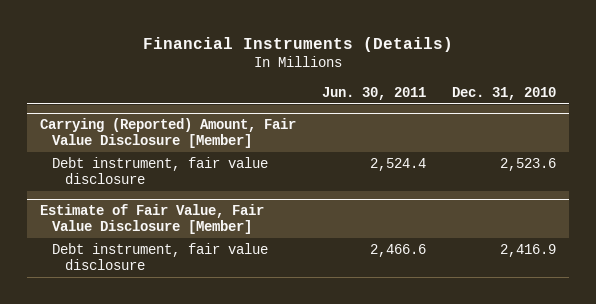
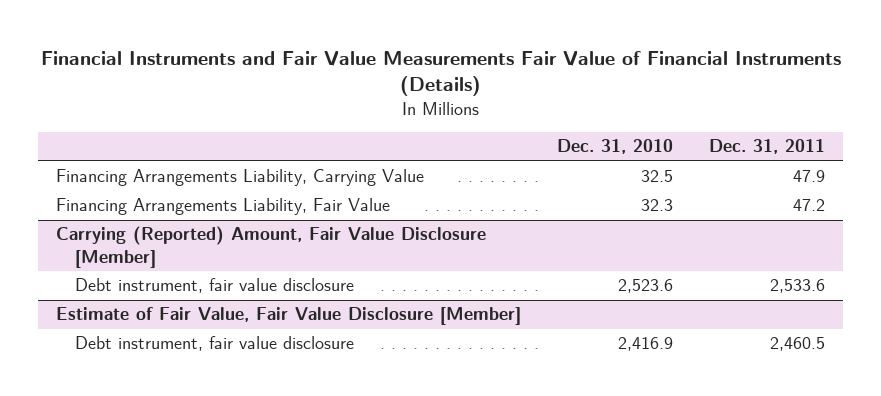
- Financial Instruments (Details)
+ Financial Instruments and Fair Value Measurements Fair Value of Financial Instruments (Details)
- | Jun. 30, 2011 | Dec. 31, 2010
+ | Dec. 31, 2010 | Dec. 31, 2011
+ Financing Arrangements Liability, Carrying Value | 32.5 | 47.9
+ Financing Arrangements Liability, Fair Value | 32.3 | 47.2

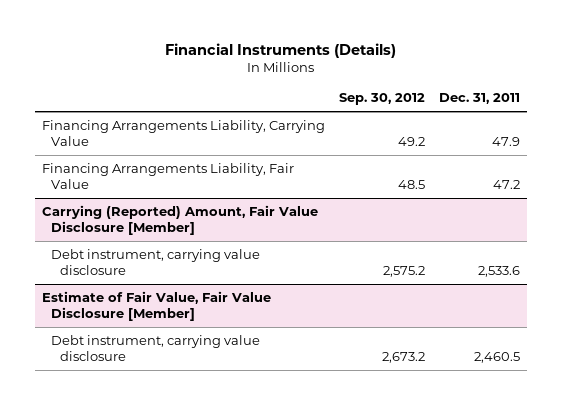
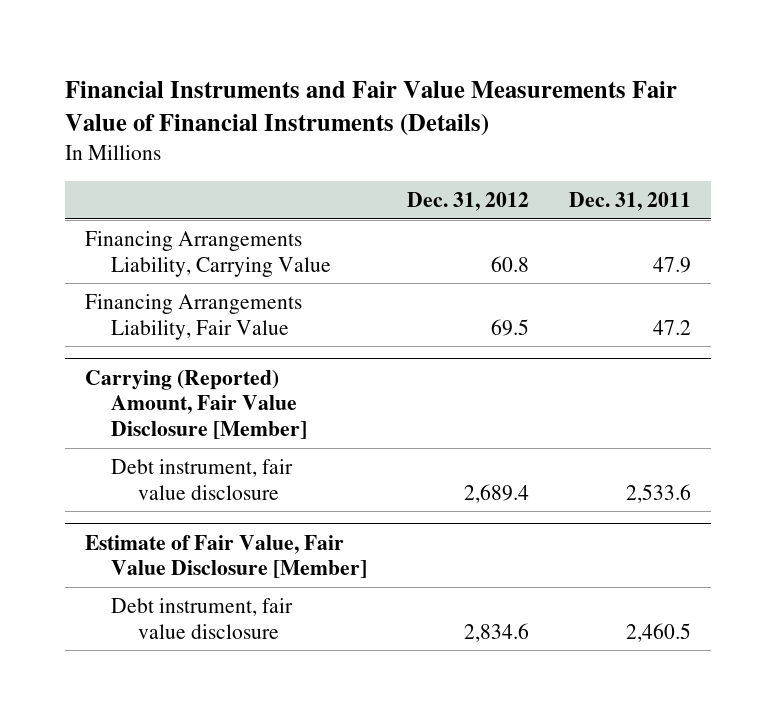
- Financial Instruments (Details)
+ Financial Instruments and Fair Value Measurements Fair Value of Financial Instruments (Details)
- | Sep. 30, 2012 | Dec. 31, 2011
+ | Dec. 31, 2012 | Dec. 31, 2011
@ Carrying (Reported) Amount, Fair Value Disclosure [Member]
- Debt instrument, carrying value disclosure | 2,575.2 | 2,533.6
+ Debt instrument, fair value disclosure | 2,689.4 | 2,533.6
@ Estimate of Fair Value, Fair Value Disclosure [Member]
- Debt instrument, carrying value disclosure | 2,673.2 | 2,460.5
+ Debt instrument, fair value disclosure | 2,834.6 | 2,460.5

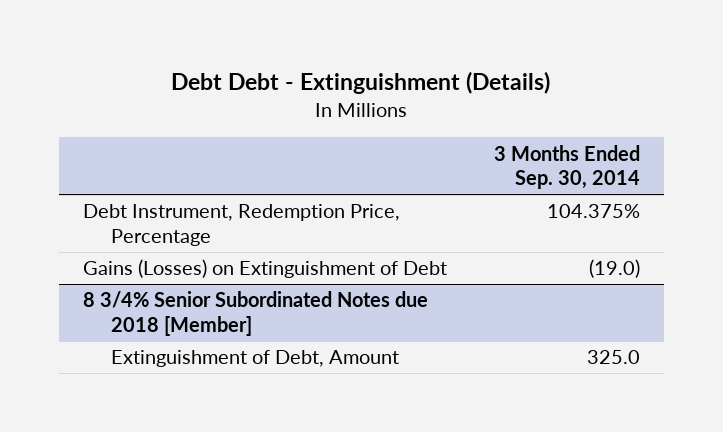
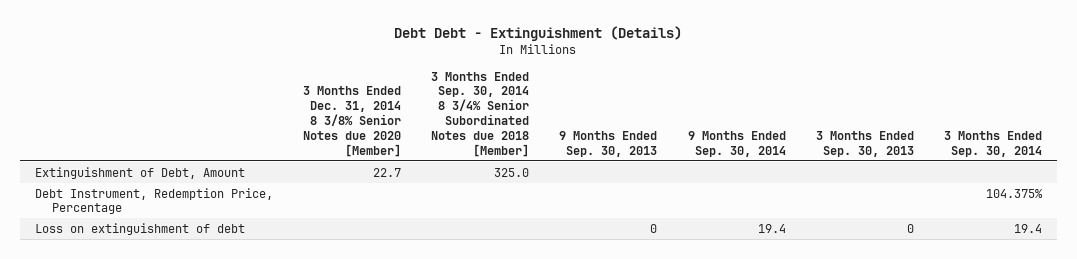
- | 3 Months Ended Sep. 30, 2014
+ | 3 Months Ended Dec. 31, 2014 8 3/8% Senior Notes due 2020 [Member] | 3 Months Ended Sep. 30, 2014 8 3/4% Senior Subordinated Notes due 2018 [Member] | 9 Months Ended Sep. 30, 2013 | 9 Months Ended Sep. 30, 2014 | 3 Months Ended Sep. 30, 2013 | 3 Months Ended Sep. 30, 2014
+ Extinguishment of Debt, Amount | 22.7 | 325.0 | | | |
- Gains (Losses) on Extinguishment of Debt | (19.0)
- 8 3/4% Senior Subordinated Notes due 2018 [Member]
- Extinguishment of Debt, Amount | 325.0
+ Loss on extinguishment of debt | | | 0 | 19.4 | 0 | 19.4

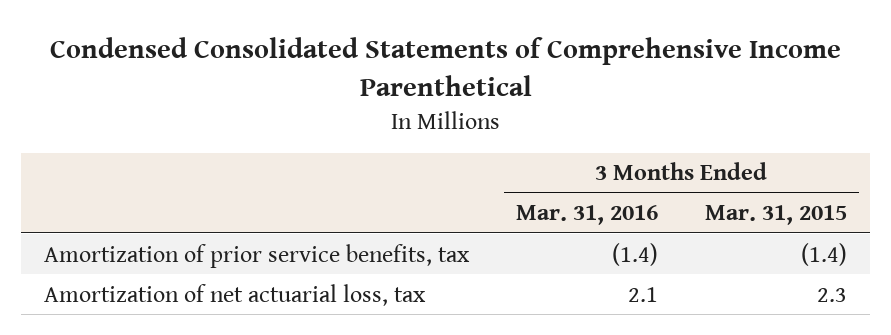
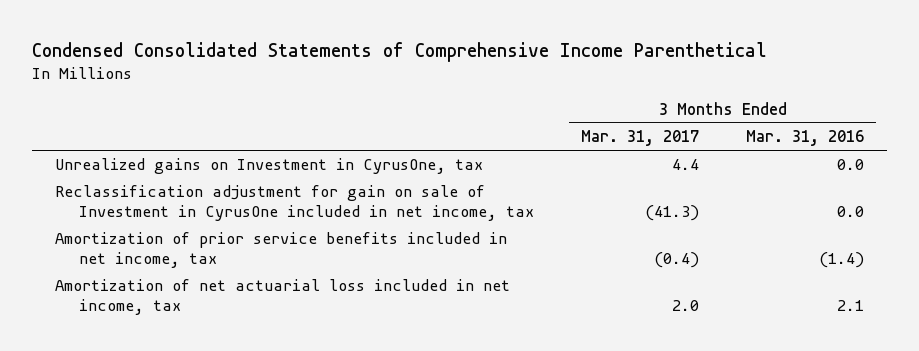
- | 3 Months Ended Mar. 31, 2016 | 3 Months Ended Mar. 31, 2015
+ | 3 Months Ended Mar. 31, 2017 | 3 Months Ended Mar. 31, 2016
- Amortization of prior service benefits, tax | (1.4) | (1.4)
- Amortization of net actuarial loss, tax | 2.1 | 2.3
+ Unrealized gains on Investment in CyrusOne, tax | 4.4 | 0.0
+ Reclassification adjustment for gain on sale of Investment in CyrusOne included in net income, tax | (41.3) | 0.0
+ Amortization of prior service benefits included in net income, tax | (0.4) | (1.4)
+ Amortization of net actuarial loss included in net income, tax | 2.0 | 2.1

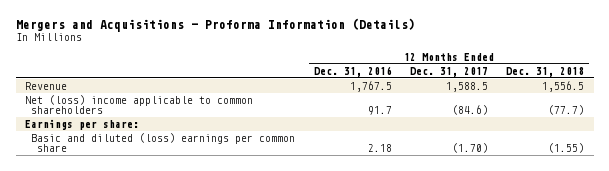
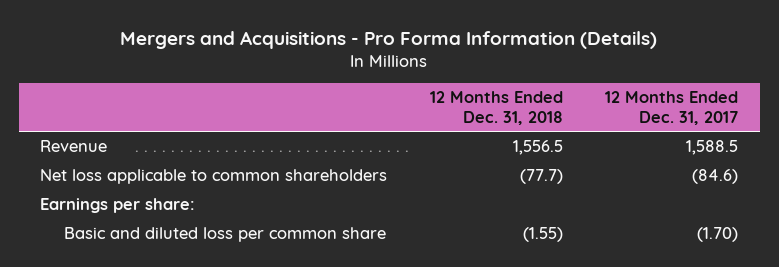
- Mergers and Acquisitions - Proforma Information (Details)
+ Mergers and Acquisitions - Pro Forma Information (Details)
- | 12 Months Ended Dec. 31, 2016 | 12 Months Ended Dec. 31, 2017 | 12 Months Ended Dec. 31, 2018
+ | 12 Months Ended Dec. 31, 2018 | 12 Months Ended Dec. 31, 2017
- Net (loss) income applicable to common shareholders | 91.7 | (84.6) | (77.7)
+ Net loss applicable to common shareholders | (77.7) | (84.6)
- Basic and diluted (loss) earnings per common share | 2.18 | (1.70) | (1.55)
+ Basic and diluted loss per common share | (1.55) | (1.70)

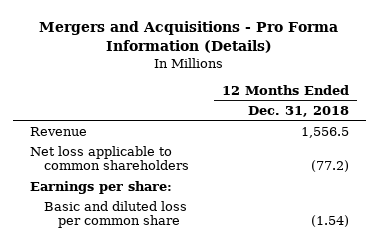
- | 12 Months Ended Dec. 31, 2018 | 12 Months Ended Dec. 31, 2017
+ | 12 Months Ended Dec. 31, 2018
- Net loss applicable to common shareholders | (77.7) | (84.6)
+ Net loss applicable to common shareholders | (77.2)
- Basic and diluted loss per common share | (1.55) | (1.70)
+ Basic and diluted loss per common share | (1.54)

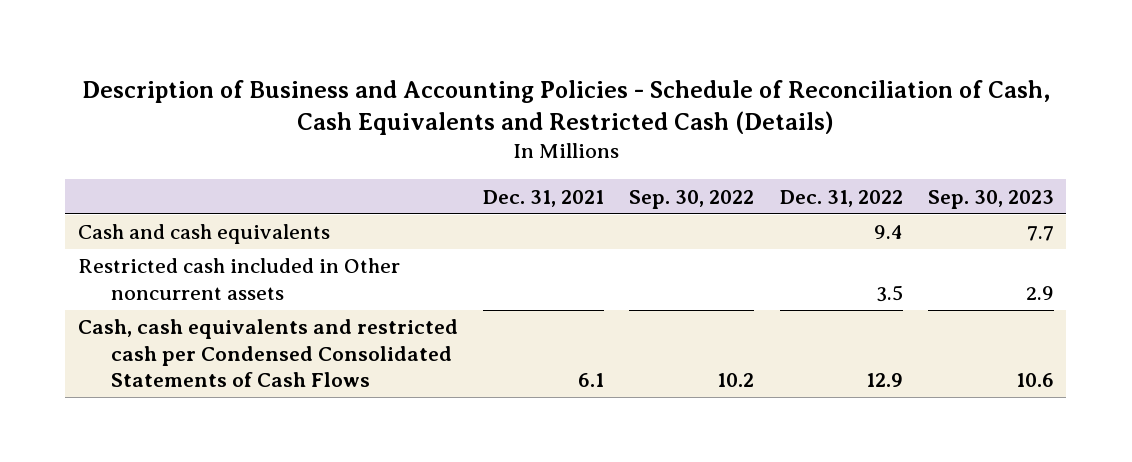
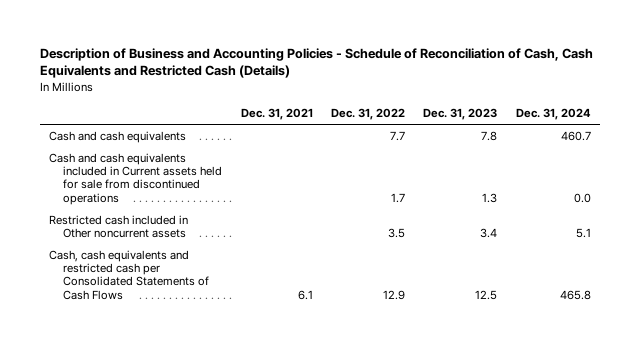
- | Dec. 31, 2021 | Sep. 30, 2022 | Dec. 31, 2022 | Sep. 30, 2023
+ | Dec. 31, 2021 | Dec. 31, 2022 | Dec. 31, 2023 | Dec. 31, 2024
- Cash and cash equivalents | | | 9.4 | 7.7
+ Cash and cash equivalents | | 7.7 | 7.8 | 460.7
+ Cash and cash equivalents included in Current assets held for sale from discontinued operations | | 1.7 | 1.3 | 0.0
- Cash, cash equivalents and restricted cash per Condensed Consolidated Statements of Cash Flows | 6.1 | 10.2 | 12.9 | 10.6
+ Cash, cash equivalents and restricted cash per Consolidated Statements of Cash Flows | 6.1 | 12.9 | 12.5 | 465.8

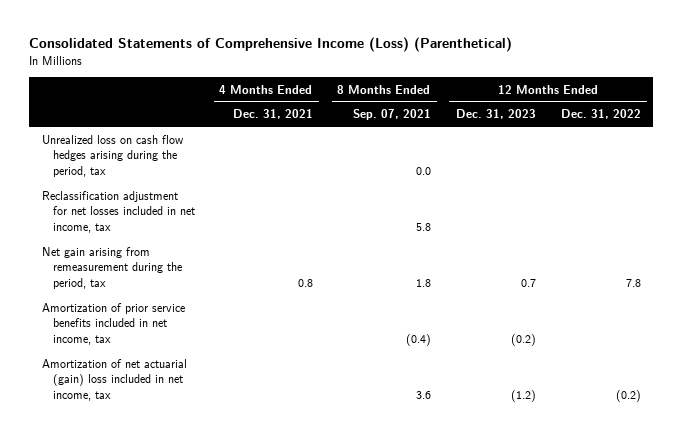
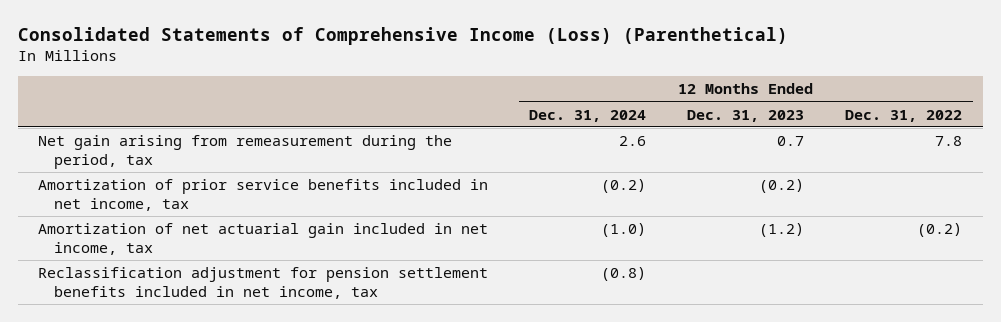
- | 4 Months Ended Dec. 31, 2021 | 8 Months Ended Sep. 07, 2021 | 12 Months Ended Dec. 31, 2023 | 12 Months Ended Dec. 31, 2022
+ | 12 Months Ended Dec. 31, 2024 | 12 Months Ended Dec. 31, 2023 | 12 Months Ended Dec. 31, 2022
- Unrealized loss on cash flow hedges arising during the period, tax | | 0.0 | |
- Reclassification adjustment for net losses included in net income, tax | | 5.8 | |
- Amortization of net actuarial (gain) loss included in net income, tax | | 3.6 | (1.2) | (0.2)
+ Amortization of net actuarial gain included in net income, tax | (1.0) | (1.2) | (0.2)
+ Reclassification adjustment for pension settlement benefits included in net income, tax | (0.8) | |

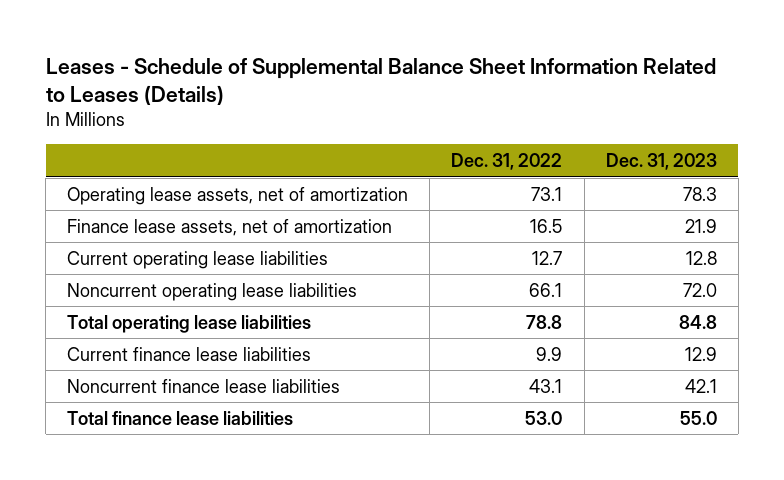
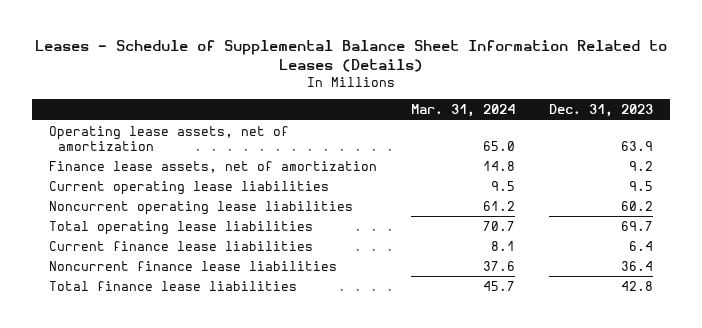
- | Dec. 31, 2022 | Dec. 31, 2023
+ | Mar. 31, 2024 | Dec. 31, 2023
- Operating lease assets, net of amortization | 73.1 | 78.3
- Finance lease assets, net of amortization | 16.5 | 21.9
- Current operating lease liabilities | 12.7 | 12.8
- Noncurrent operating lease liabilities | 66.1 | 72.0
- Total operating lease liabilities | 78.8 | 84.8
- Current finance lease liabilities | 9.9 | 12.9
- Noncurrent finance lease liabilities | 43.1 | 42.1
- Total finance lease liabilities | 53.0 | 55.0
+ Operating lease assets, net of amortization | 65.0 | 63.9
+ Finance lease assets, net of amortization | 14.8 | 9.2
+ Current operating lease liabilities | 9.5 | 9.5
+ Noncurrent operating lease liabilities | 61.2 | 60.2
+ Total operating lease liabilities | 70.7 | 69.7
+ Current finance lease liabilities | 8.1 | 6.4
+ Noncurrent finance lease liabilities | 37.6 | 36.4
+ Total finance lease liabilities | 45.7 | 42.8

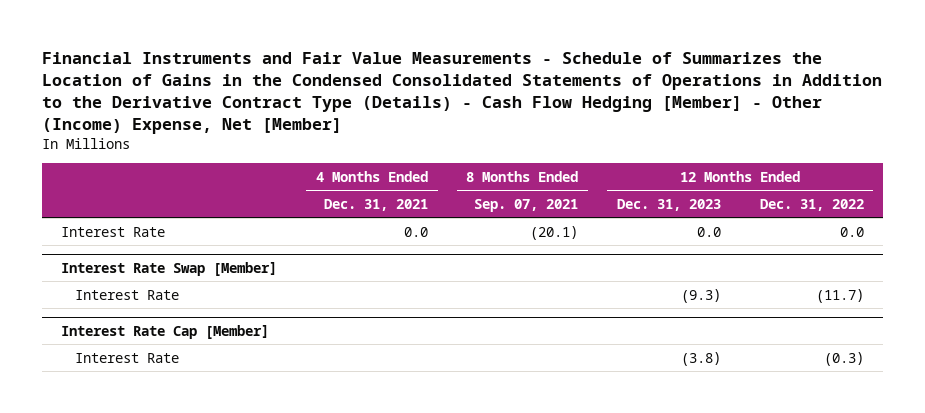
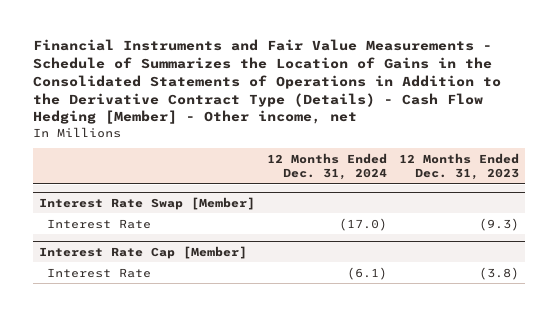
- Financial Instruments and Fair Value Measurements - Schedule of Summarizes the Location of Gains in the Condensed Consolidated Statements of Operations in Addition to the Derivative Contract Type (Details) - Cash Flow Hedging [Member] - Other (Income) Expense, Net [Member]
+ Financial Instruments and Fair Value Measurements - Schedule of Summarizes the Location of Gains in the Consolidated Statements of Operations in Addition to the Derivative Contract Type (Details) - Cash Flow Hedging [Member] - Other income, net
- | 4 Months Ended Dec. 31, 2021 | 8 Months Ended Sep. 07, 2021 | 12 Months Ended Dec. 31, 2023 | 12 Months Ended Dec. 31, 2022
+ | 12 Months Ended Dec. 31, 2024 | 12 Months Ended Dec. 31, 2023
- Interest Rate | 0.0 | (20.1) | 0.0 | 0.0

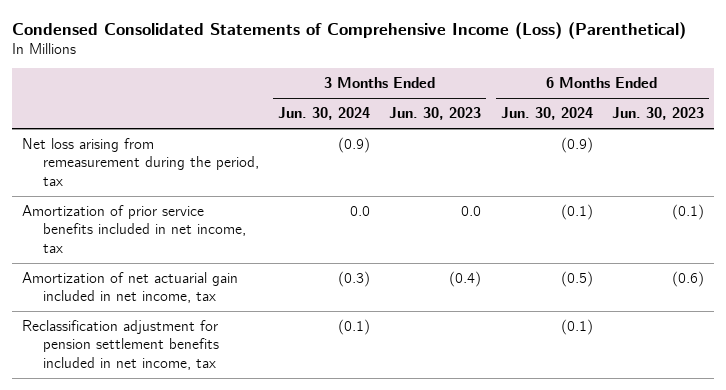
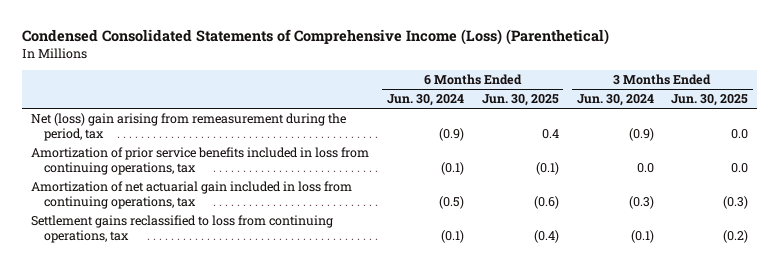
- | 3 Months Ended Jun. 30, 2024 | 3 Months Ended Jun. 30, 2023 | 6 Months Ended Jun. 30, 2024 | 6 Months Ended Jun. 30, 2023
+ | 6 Months Ended Jun. 30, 2024 | 6 Months Ended Jun. 30, 2025 | 3 Months Ended Jun. 30, 2024 | 3 Months Ended Jun. 30, 2025
- Net loss arising from remeasurement during the period, tax | (0.9) | | (0.9) |
- Amortization of prior service benefits included in net income, tax | 0.0 | 0.0 | (0.1) | (0.1)
- Amortization of net actuarial gain included in net income, tax | (0.3) | (0.4) | (0.5) | (0.6)
- Reclassification adjustment for pension settlement benefits included in net income, tax | (0.1) | | (0.1) |
+ Net (loss) gain arising from remeasurement during the period, tax | (0.9) | 0.4 | (0.9) | 0.0
+ Amortization of prior service benefits included in loss from continuing operations, tax | (0.1) | (0.1) | 0.0 | 0.0
+ Amortization of net actuarial gain included in loss from continuing operations, tax | (0.5) | (0.6) | (0.3) | (0.3)
+ Settlement gains reclassified to loss from continuing operations, tax | (0.1) | (0.4) | (0.1) | (0.2)

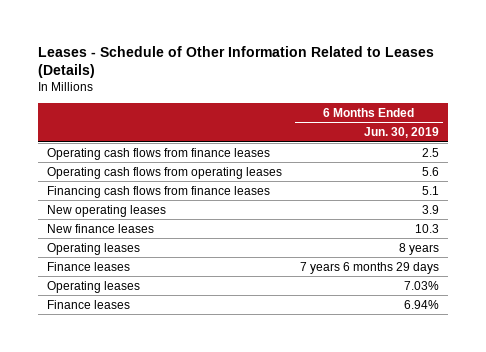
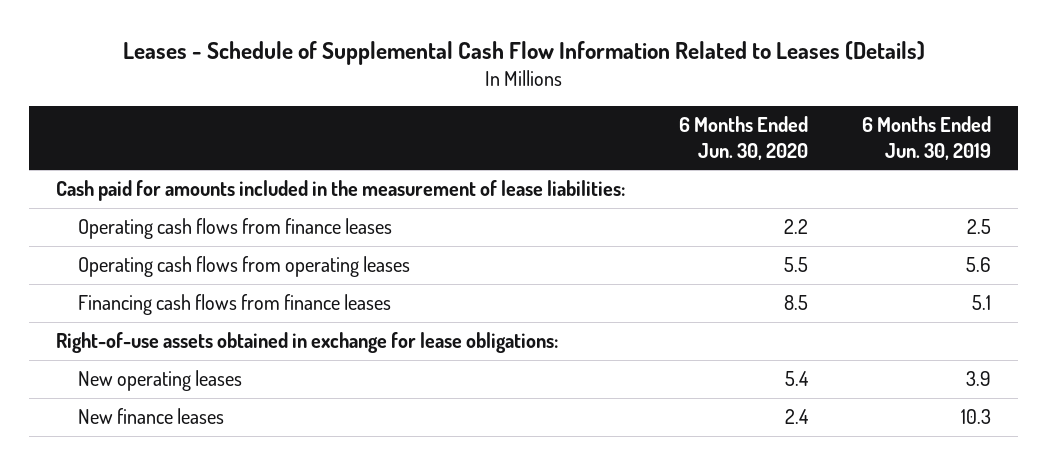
- Leases - Schedule of Other Information Related to Leases (Details)
+ Leases - Schedule of Supplemental Cash Flow Information Related to Leases (Details)
- | 6 Months Ended Jun. 30, 2019
+ | 6 Months Ended Jun. 30, 2020 | 6 Months Ended Jun. 30, 2019
+ Cash paid for amounts included in the measurement of lease liabilities:
+ Right-of-use assets obtained in exchange for lease obligations:
- Operating leases | 8 years
- Finance leases | 7 years 6 months 29 days
- Operating leases | 7.03%
- Finance leases | 6.94%

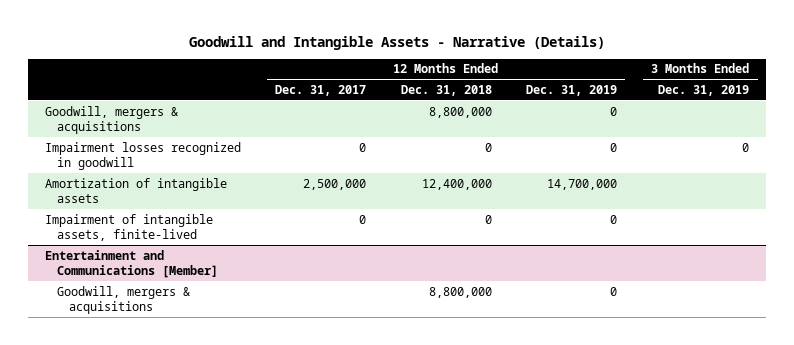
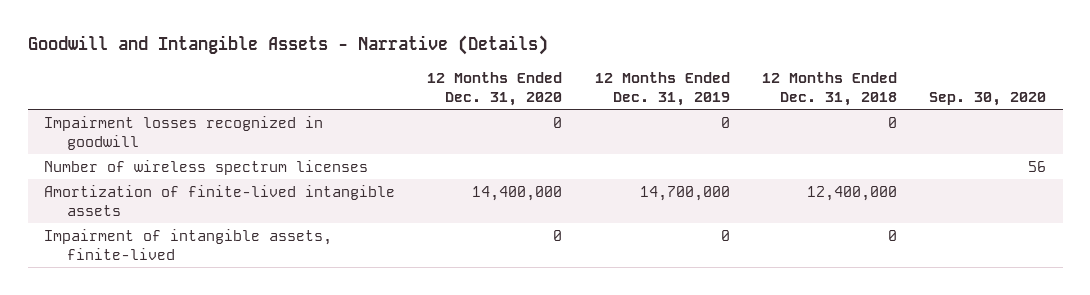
- | 12 Months Ended Dec. 31, 2017 | 12 Months Ended Dec. 31, 2018 | 12 Months Ended Dec. 31, 2019 | 3 Months Ended Dec. 31, 2019
+ | 12 Months Ended Dec. 31, 2020 | 12 Months Ended Dec. 31, 2019 | 12 Months Ended Dec. 31, 2018 | Sep. 30, 2020
- Goodwill, mergers & acquisitions | | 8,800,000 | 0 |
- Amortization of intangible assets | 2,500,000 | 12,400,000 | 14,700,000 |
+ Number of wireless spectrum licenses | | | | 56
+ Amortization of finite-lived intangible assets | 14,400,000 | 14,700,000 | 12,400,000 |
- Entertainment and Communications [Member]
- Goodwill, mergers & acquisitions | | 8,800,000 | 0 |

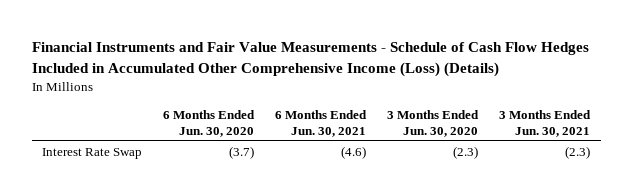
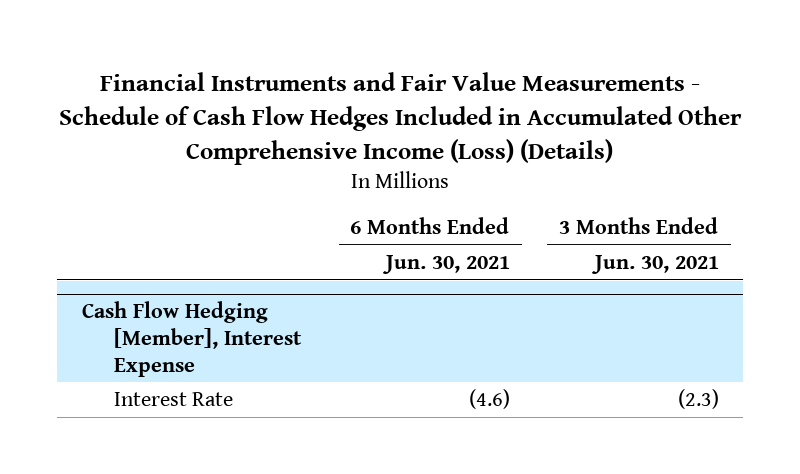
- | 6 Months Ended Jun. 30, 2020 | 6 Months Ended Jun. 30, 2021 | 3 Months Ended Jun. 30, 2020 | 3 Months Ended Jun. 30, 2021
+ | 6 Months Ended Jun. 30, 2021 | 3 Months Ended Jun. 30, 2021
- Interest Rate Swap | (3.7) | (4.6) | (2.3) | (2.3)
+ Cash Flow Hedging [Member], Interest Expense
+ Interest Rate | (4.6) | (2.3)

